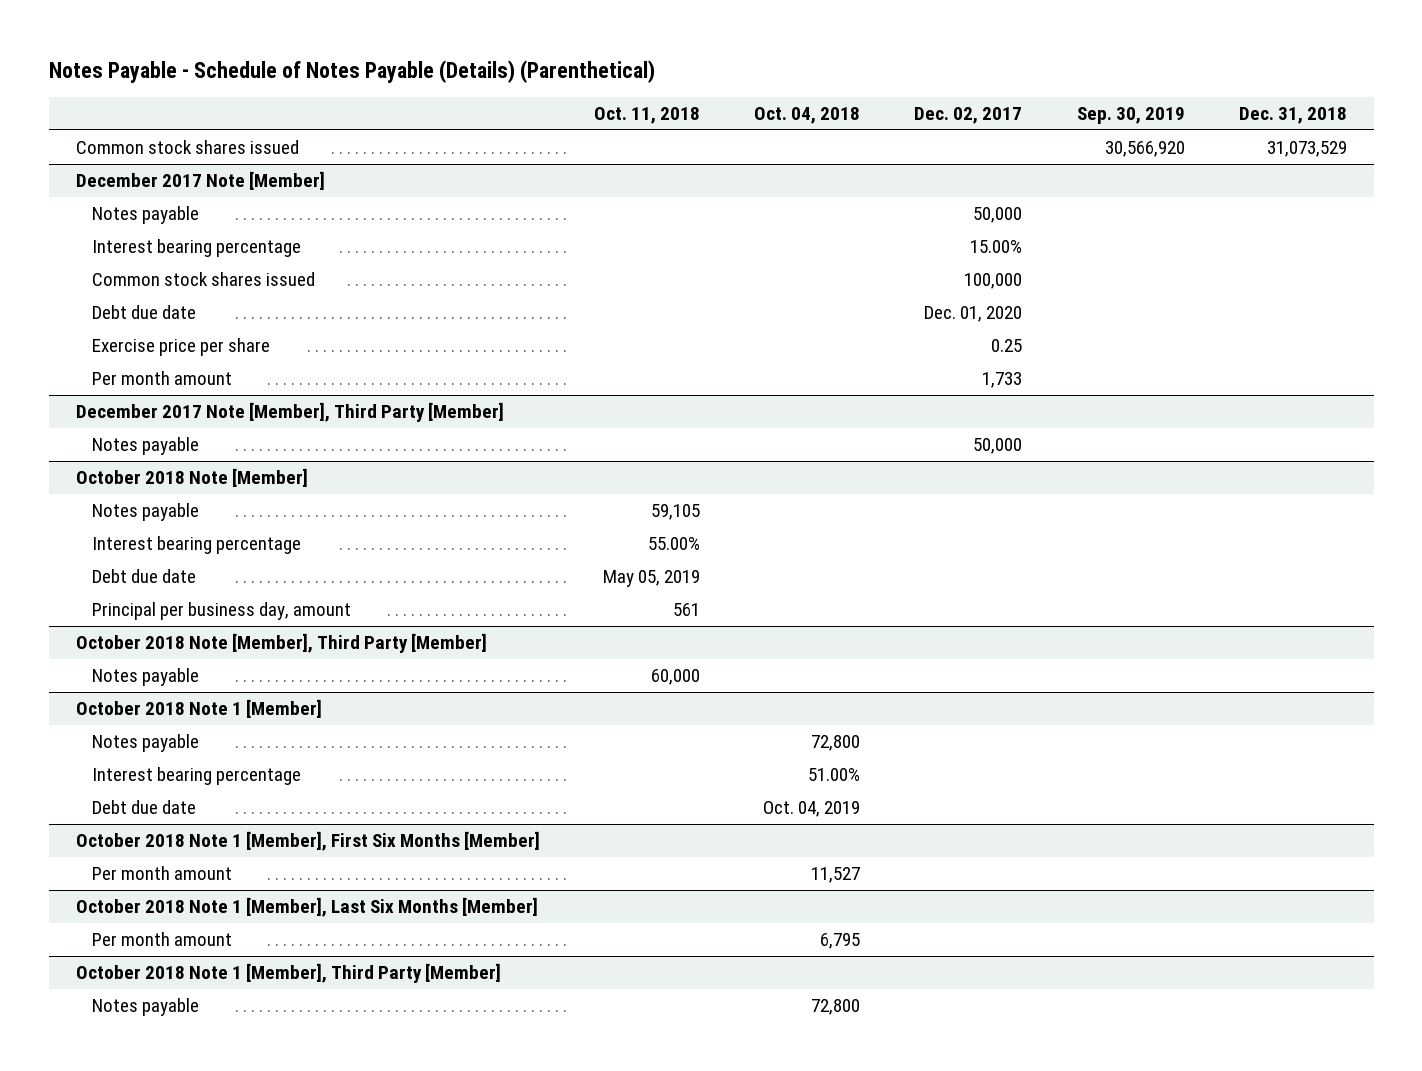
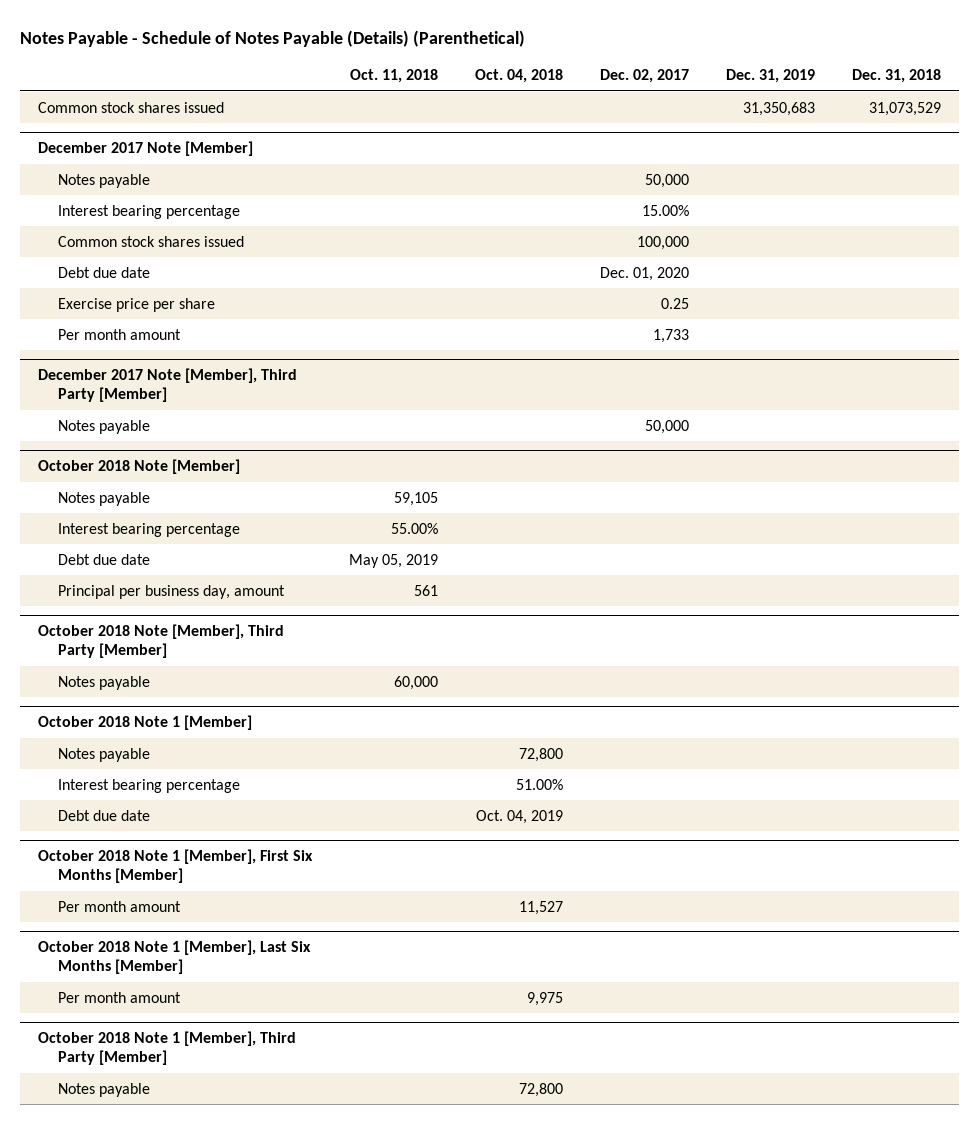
- | Oct. 11, 2018 | Oct. 04, 2018 | Dec. 02, 2017 | Sep. 30, 2019 | Dec. 31, 2018
+ | Oct. 11, 2018 | Oct. 04, 2018 | Dec. 02, 2017 | Dec. 31, 2019 | Dec. 31, 2018
@ October 2018 Note 1 [Member], Last Six Months [Member]
- Per month amount | | 6,795 | | |
+ Per month amount | | 9,975 | | |

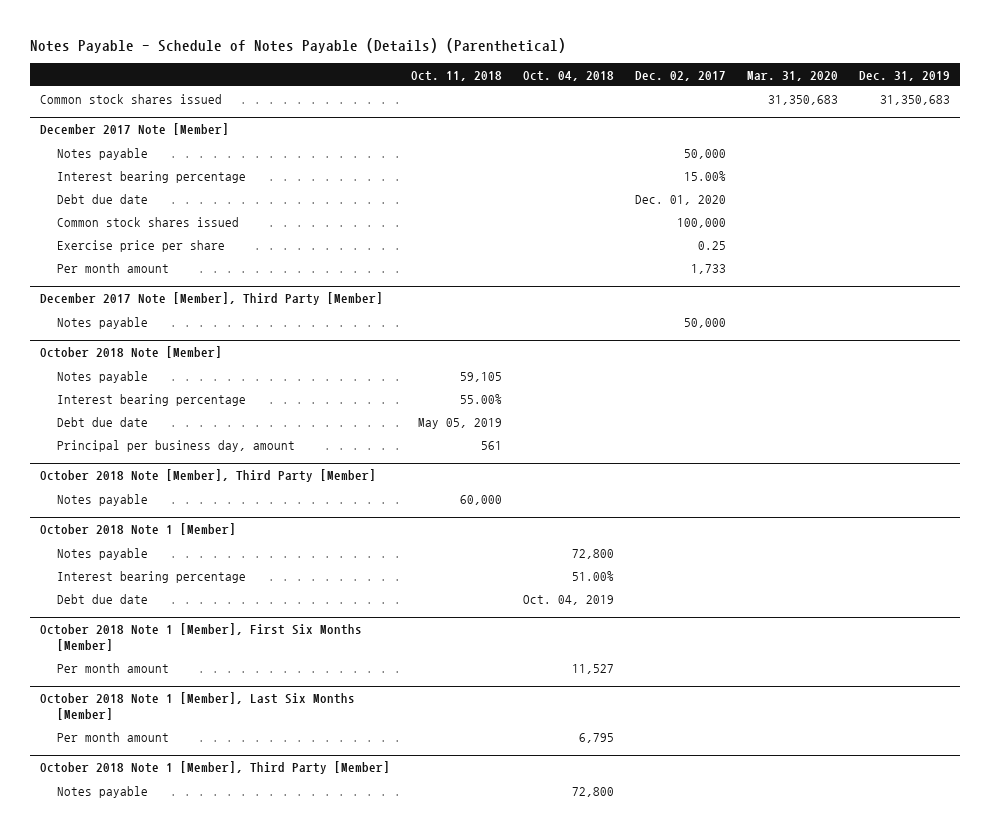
- | Oct. 11, 2018 | Oct. 04, 2018 | Dec. 02, 2017 | Dec. 31, 2019 | Dec. 31, 2018
+ | Oct. 11, 2018 | Oct. 04, 2018 | Dec. 02, 2017 | Mar. 31, 2020 | Dec. 31, 2019
@ December 2017 Note [Member]
moved down: Common stock shares issued | | | 100,000 | |
@ October 2018 Note 1 [Member], Last Six Months [Member]
- Per month amount | | 9,975 | | |
+ Per month amount | | 6,795 | | |

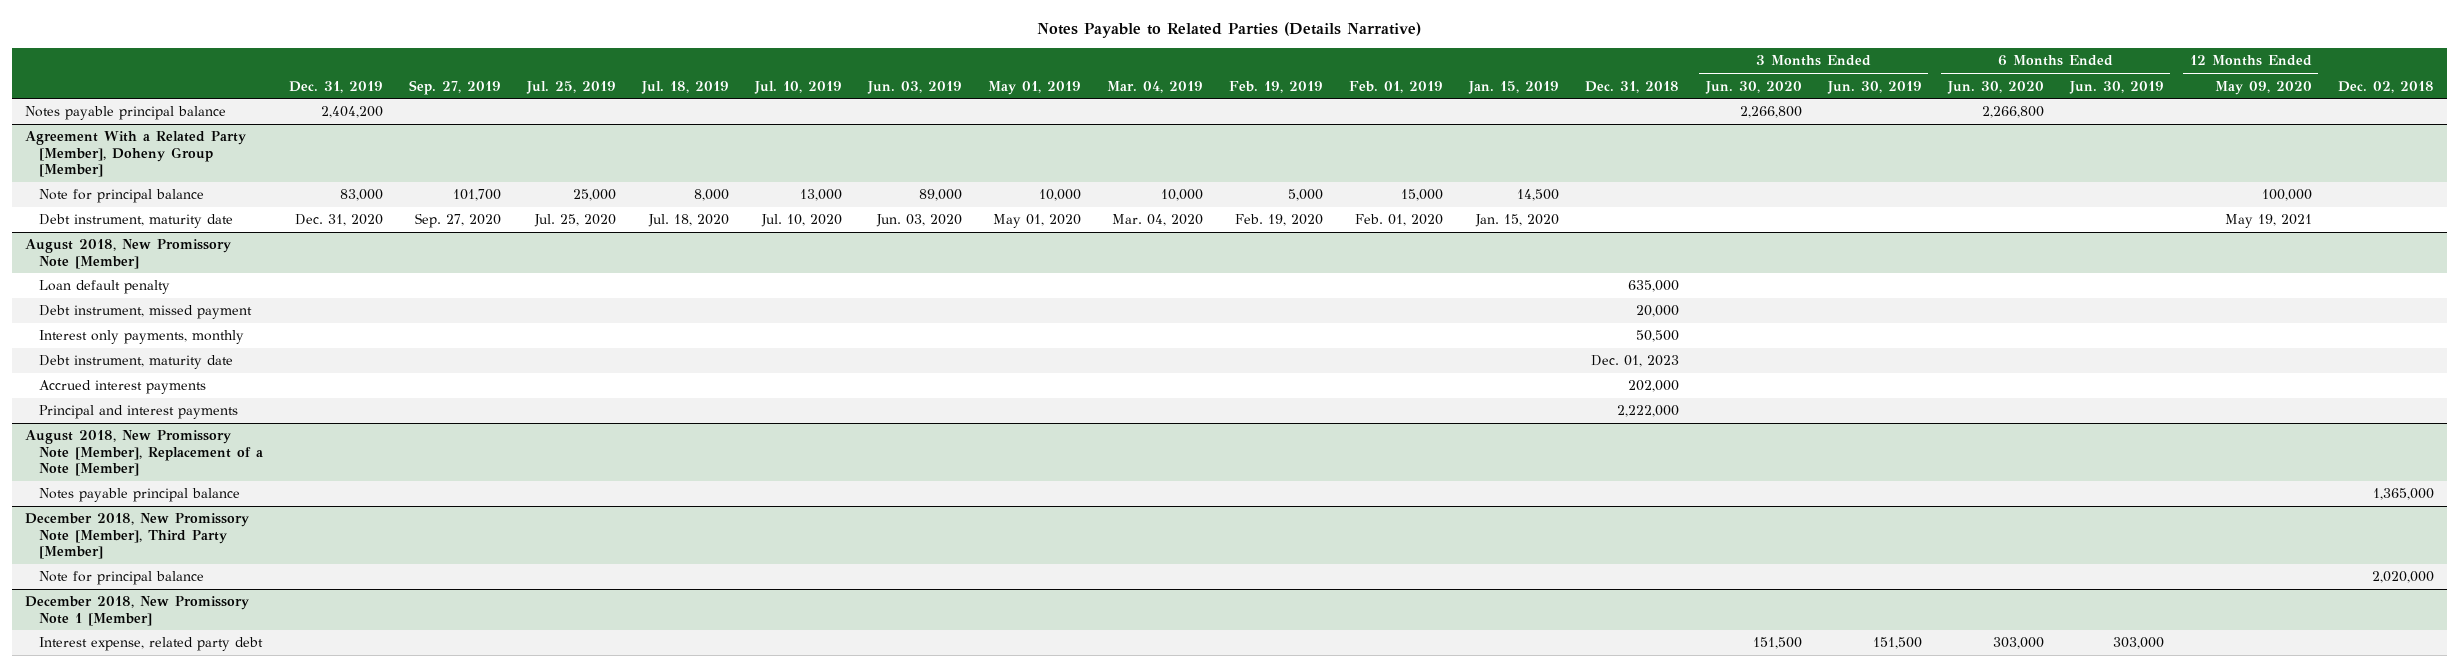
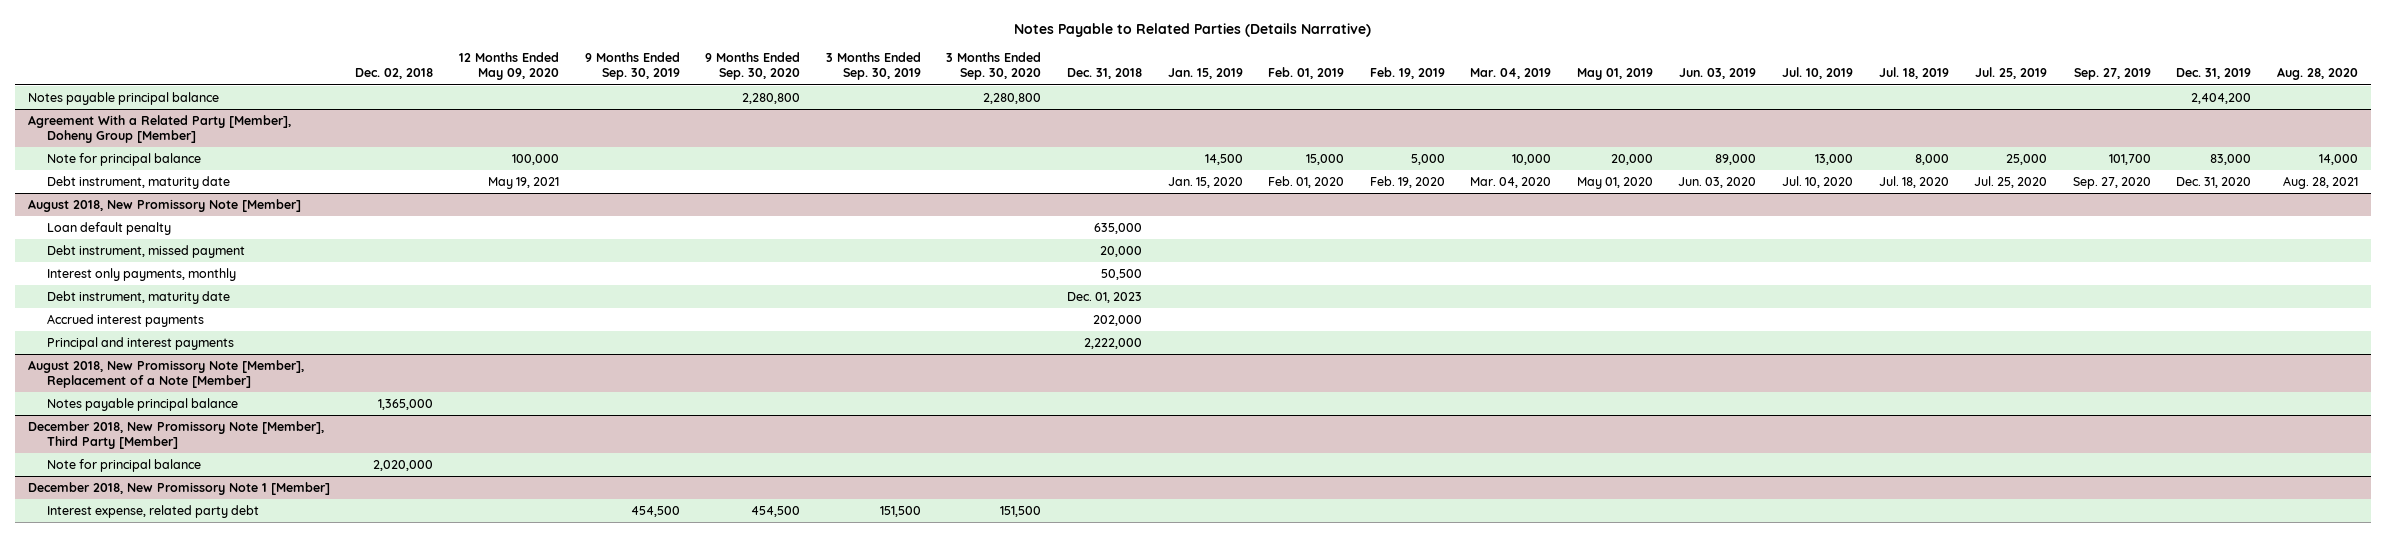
- | Dec. 31, 2019 | Sep. 27, 2019 | Jul. 25, 2019 | Jul. 18, 2019 | Jul. 10, 2019 | Jun. 03, 2019 | May 01, 2019 | Mar. 04, 2019 | Feb. 19, 2019 | Feb. 01, 2019 | Jan. 15, 2019 | Dec. 31, 2018 | 3 Months Ended Jun. 30, 2020 | 3 Months Ended Jun. 30, 2019 | 6 Months Ended Jun. 30, 2020 | 6 Months Ended Jun. 30, 2019 | 12 Months Ended May 09, 2020 | Dec. 02, 2018
+ | Dec. 02, 2018 | 12 Months Ended May 09, 2020 | 9 Months Ended Sep. 30, 2019 | 9 Months Ended Sep. 30, 2020 | 3 Months Ended Sep. 30, 2019 | 3 Months Ended Sep. 30, 2020 | Dec. 31, 2018 | Jan. 15, 2019 | Feb. 01, 2019 | Feb. 19, 2019 | Mar. 04, 2019 | May 01, 2019 | Jun. 03, 2019 | Jul. 10, 2019 | Jul. 18, 2019 | Jul. 25, 2019 | Sep. 27, 2019 | Dec. 31, 2019 | Aug. 28, 2020
@ Agreement With a Related Party [Member], Doheny Group [Member]
- Note for principal balance | 83,000 | 101,700 | 25,000 | 8,000 | 13,000 | 89,000 | 10,000 | 10,000 | 5,000 | 15,000 | 14,500 | | | | | | 100,000 |
+ Note for principal balance | | 100,000 | | | | | | 14,500 | 15,000 | 5,000 | 10,000 | 20,000 | 89,000 | 13,000 | 8,000 | 25,000 | 101,700 | 83,000 | 14,000

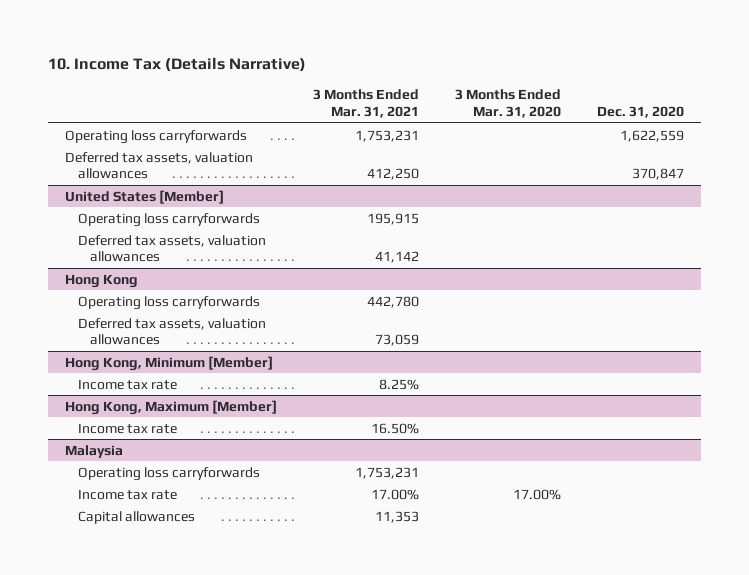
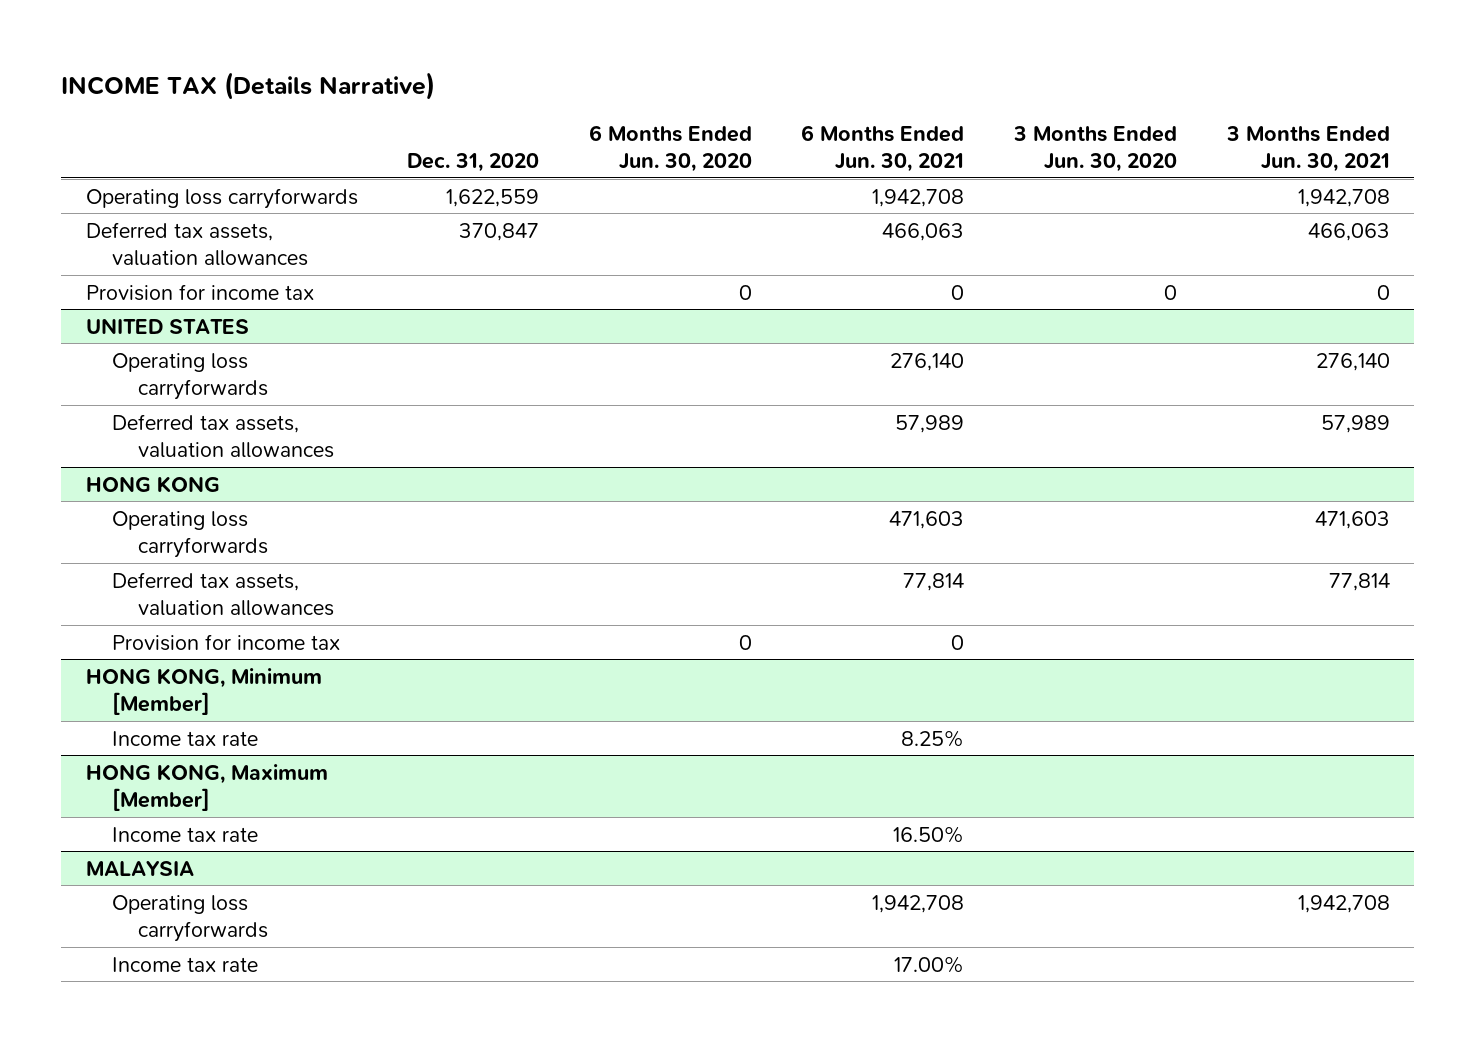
- 10. Income Tax (Details Narrative)
+ INCOME TAX (Details Narrative)
- | 3 Months Ended Mar. 31, 2021 | 3 Months Ended Mar. 31, 2020 | Dec. 31, 2020
+ | Dec. 31, 2020 | 6 Months Ended Jun. 30, 2020 | 6 Months Ended Jun. 30, 2021 | 3 Months Ended Jun. 30, 2020 | 3 Months Ended Jun. 30, 2021
- United States [Member]
+ Provision for income tax | | 0 | 0 | 0 | 0
+ UNITED STATES
- Hong Kong
+ HONG KONG
- Hong Kong, Minimum [Member]
+ Provision for income tax | | 0 | 0 | |
+ HONG KONG, Minimum [Member]
- Hong Kong, Maximum [Member]
+ HONG KONG, Maximum [Member]
- Malaysia
+ MALAYSIA
- Capital allowances | 11,353 | |

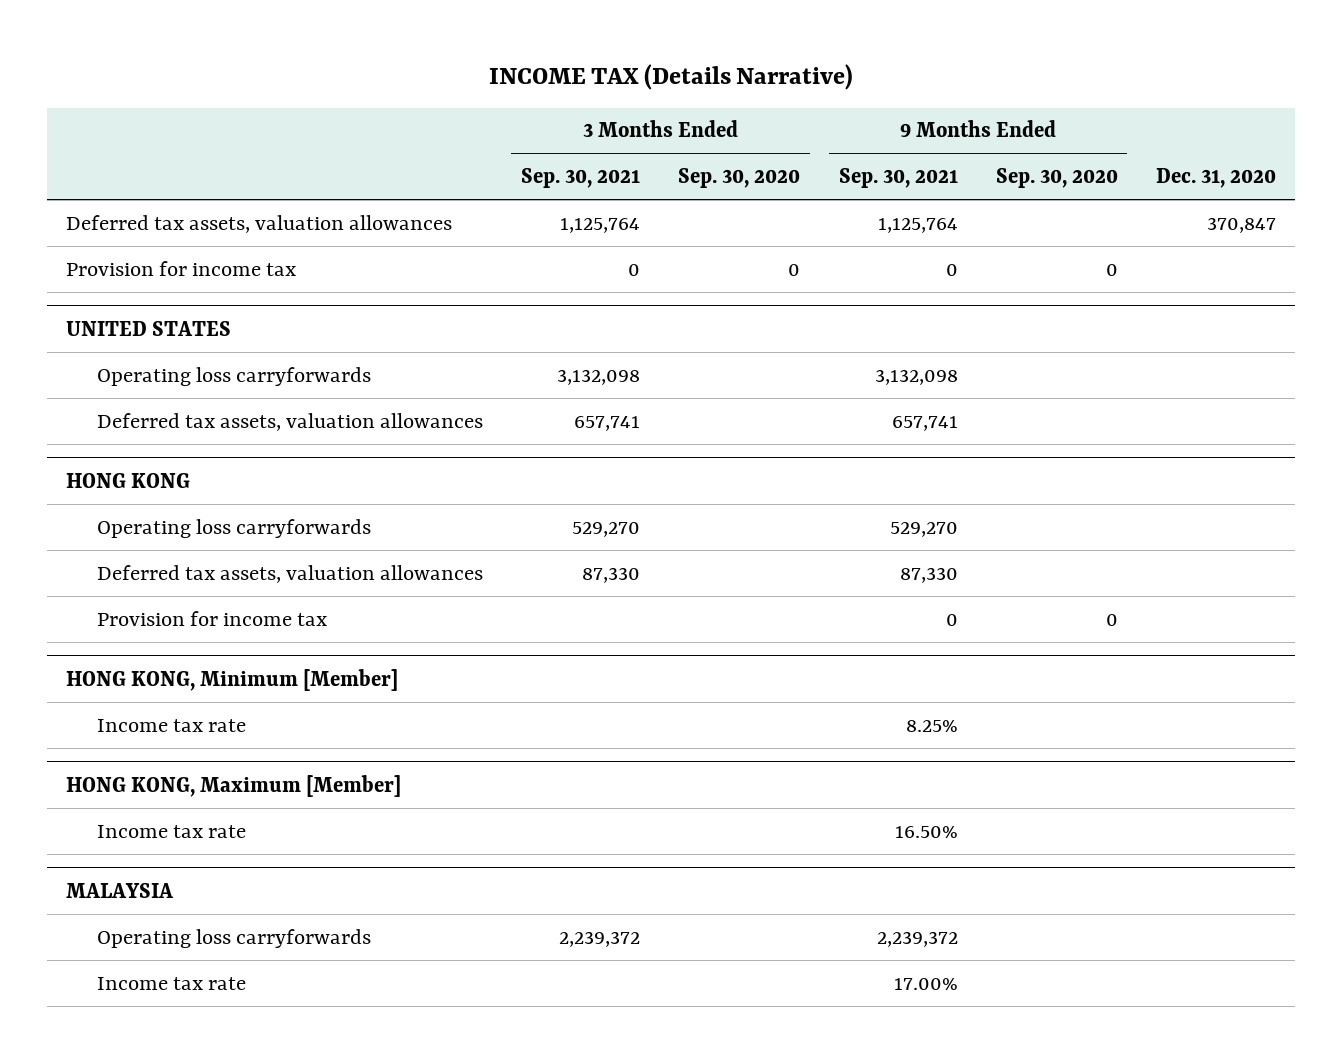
- | Dec. 31, 2020 | 6 Months Ended Jun. 30, 2020 | 6 Months Ended Jun. 30, 2021 | 3 Months Ended Jun. 30, 2020 | 3 Months Ended Jun. 30, 2021
+ | 3 Months Ended Sep. 30, 2021 | 3 Months Ended Sep. 30, 2020 | 9 Months Ended Sep. 30, 2021 | 9 Months Ended Sep. 30, 2020 | Dec. 31, 2020
- Operating loss carryforwards | 1,622,559 | | 1,942,708 | | 1,942,708

